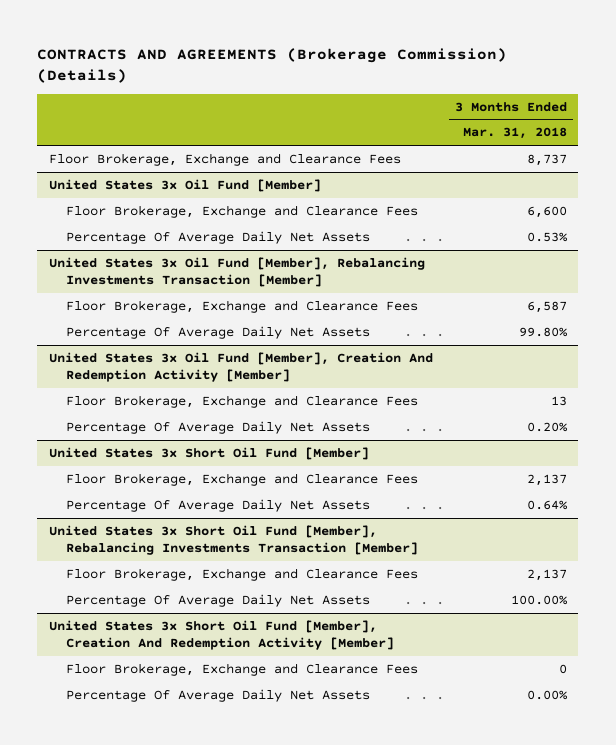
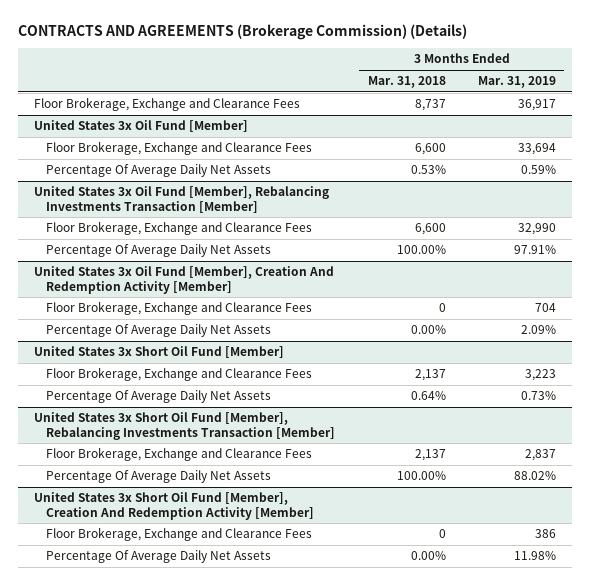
- | 3 Months Ended Mar. 31, 2018
+ | 3 Months Ended Mar. 31, 2018 | 3 Months Ended Mar. 31, 2019
@ United States 3x Oil Fund [Member], Rebalancing Investments Transaction [Member]
- Floor Brokerage, Exchange and Clearance Fees | 6,587
- Percentage Of Average Daily Net Assets | 99.80%
+ Floor Brokerage, Exchange and Clearance Fees | 6,600 | 32,990
+ Percentage Of Average Daily Net Assets | 100.00% | 97.91%
@ United States 3x Oil Fund [Member], Creation And Redemption Activity [Member]
- Floor Brokerage, Exchange and Clearance Fees | 13
- Percentage Of Average Daily Net Assets | 0.20%
+ Floor Brokerage, Exchange and Clearance Fees | 0 | 704
+ Percentage Of Average Daily Net Assets | 0.00% | 2.09%

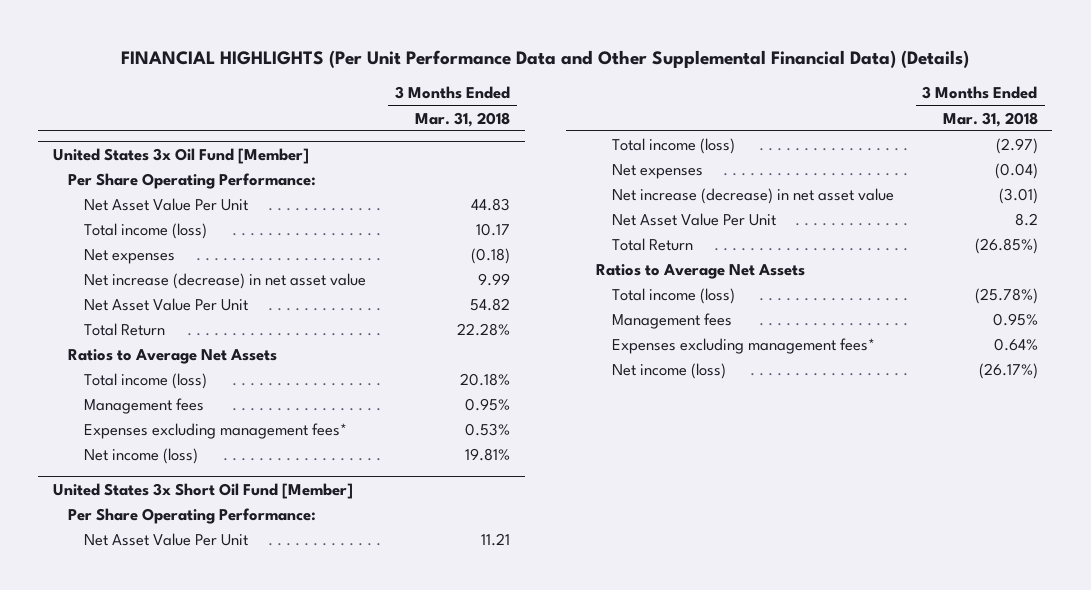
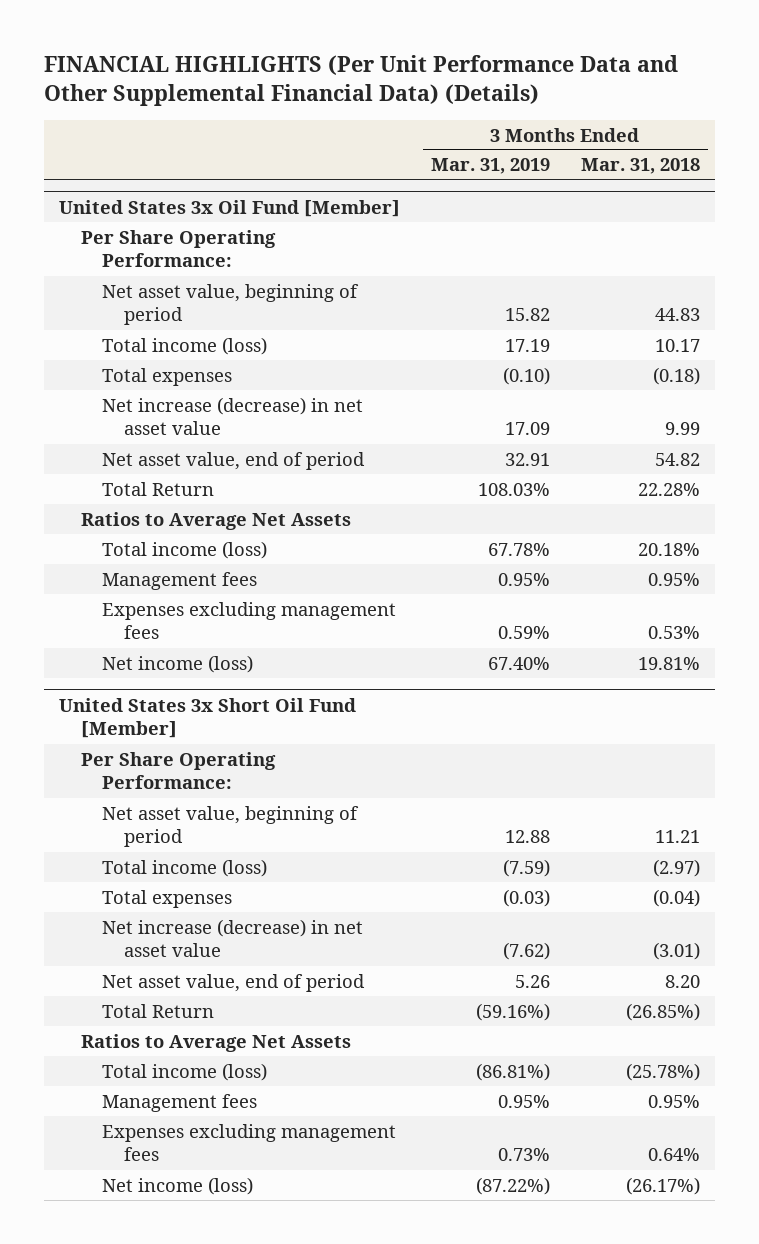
- | 3 Months Ended Mar. 31, 2018
+ | 3 Months Ended Mar. 31, 2019 | 3 Months Ended Mar. 31, 2018
@ United States 3x Oil Fund [Member]
- Net Asset Value Per Unit | 44.83
+ Net asset value, beginning of period | 15.82 | 44.83
- Net expenses | (0.18)
+ Total expenses | (0.10) | (0.18)
- Net Asset Value Per Unit | 54.82
+ Net asset value, end of period | 32.91 | 54.82
- Expenses excluding management fees* | 0.53%
+ Expenses excluding management fees | 0.59% | 0.53%
@ United States 3x Short Oil Fund [Member]
- Net Asset Value Per Unit | 11.21
+ Net asset value, beginning of period | 12.88 | 11.21
- Net expenses | (0.04)
+ Total expenses | (0.03) | (0.04)
- Net Asset Value Per Unit | 8.2
+ Net asset value, end of period | 5.26 | 8.20
- Expenses excluding management fees* | 0.64%
+ Expenses excluding management fees | 0.73% | 0.64%

